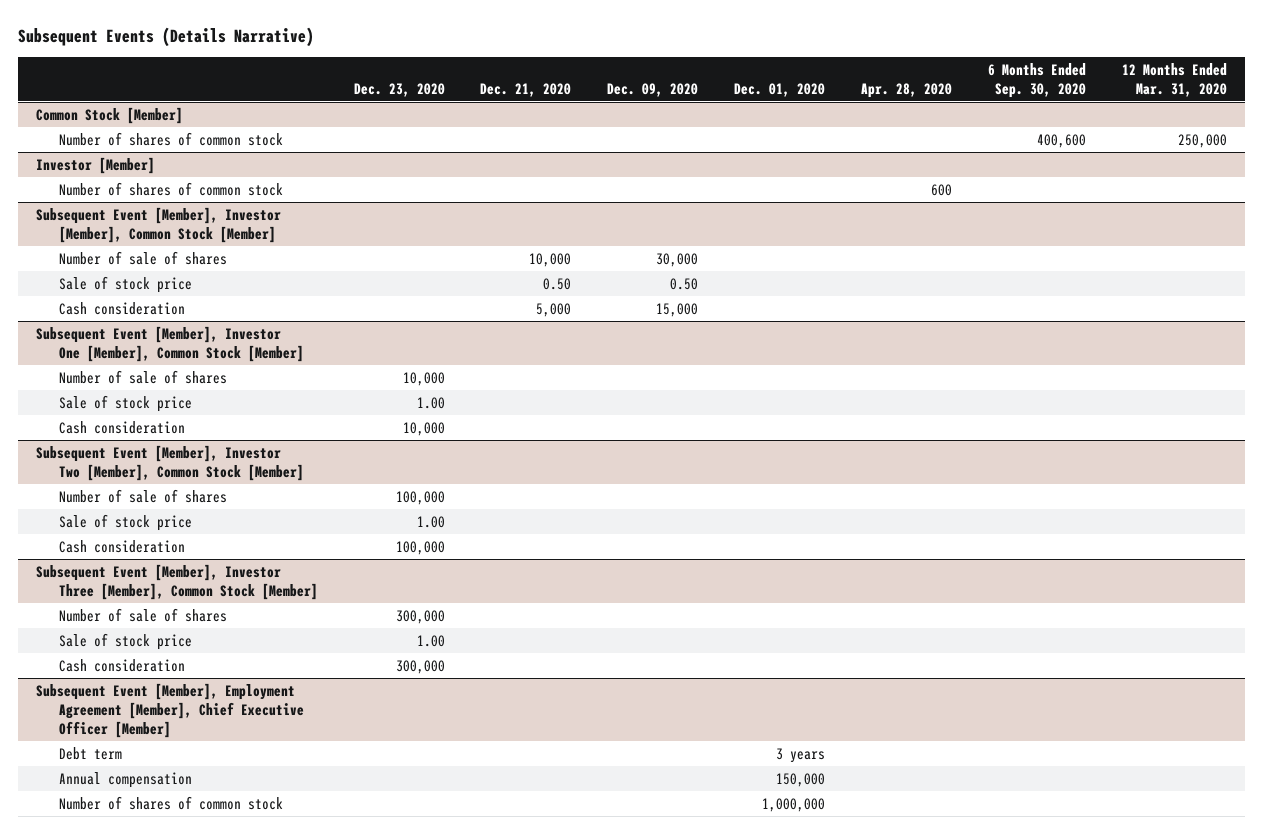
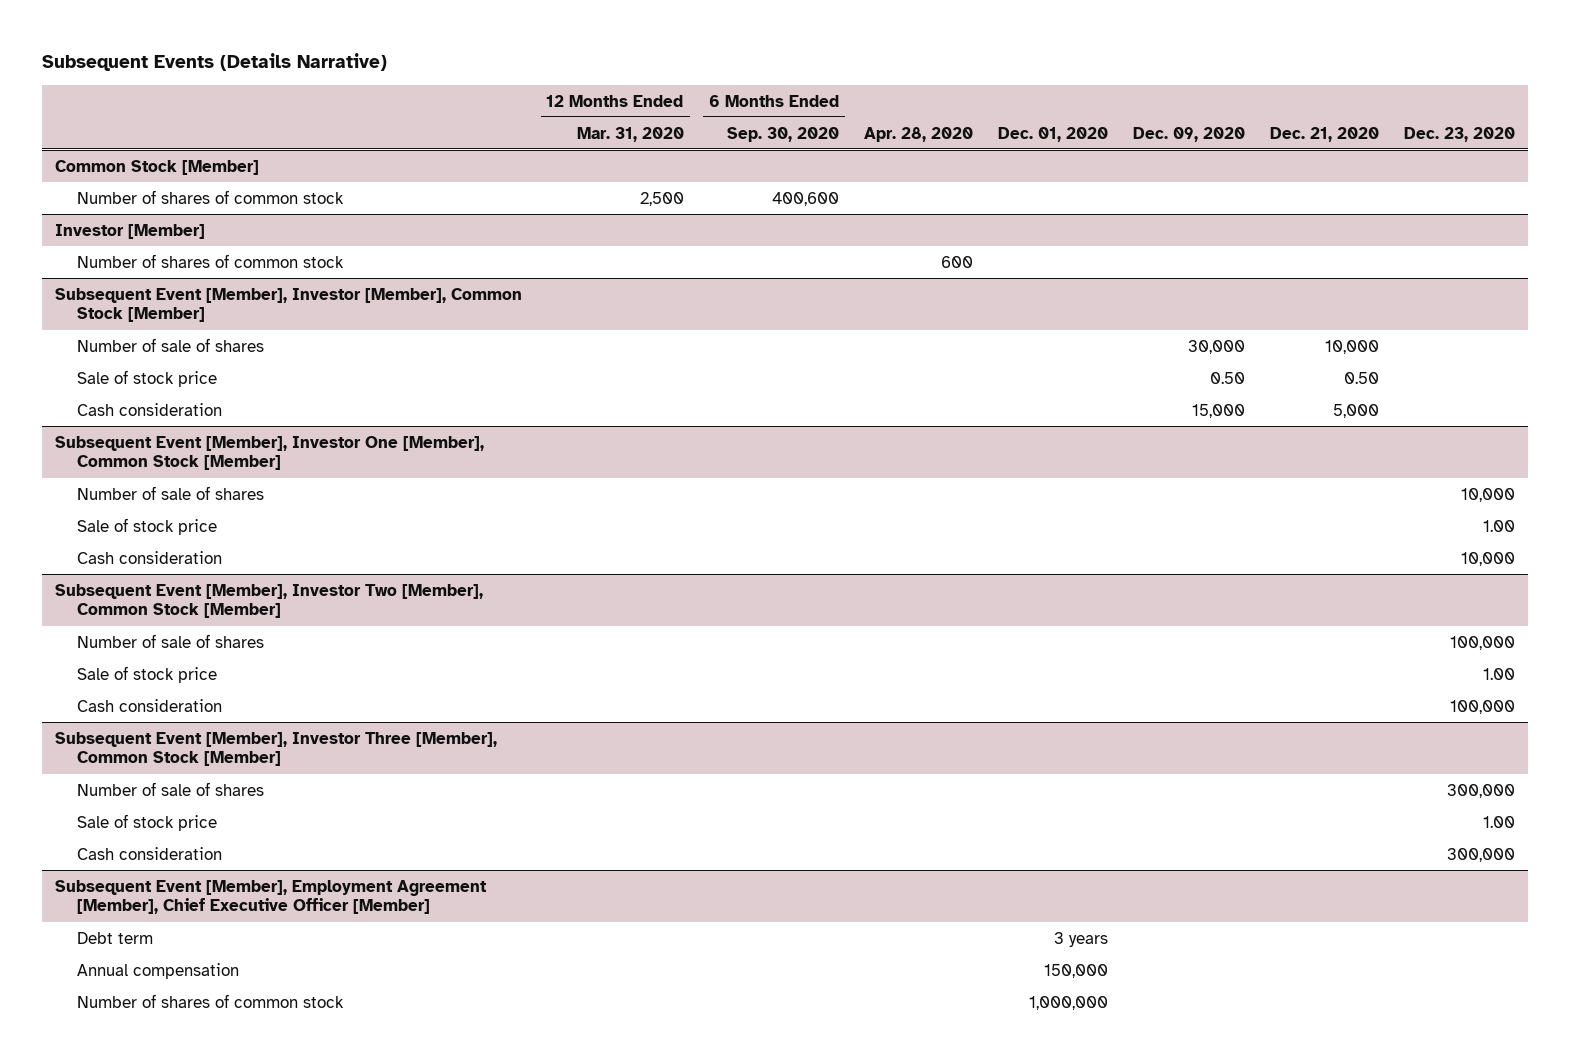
- | Dec. 23, 2020 | Dec. 21, 2020 | Dec. 09, 2020 | Dec. 01, 2020 | Apr. 28, 2020 | 6 Months Ended Sep. 30, 2020 | 12 Months Ended Mar. 31, 2020
+ | 12 Months Ended Mar. 31, 2020 | 6 Months Ended Sep. 30, 2020 | Apr. 28, 2020 | Dec. 01, 2020 | Dec. 09, 2020 | Dec. 21, 2020 | Dec. 23, 2020
@ Common Stock [Member]
- Number of shares of common stock | | | | | | 400,600 | 250,000
+ Number of shares of common stock | 2,500 | 400,600 | | | | |

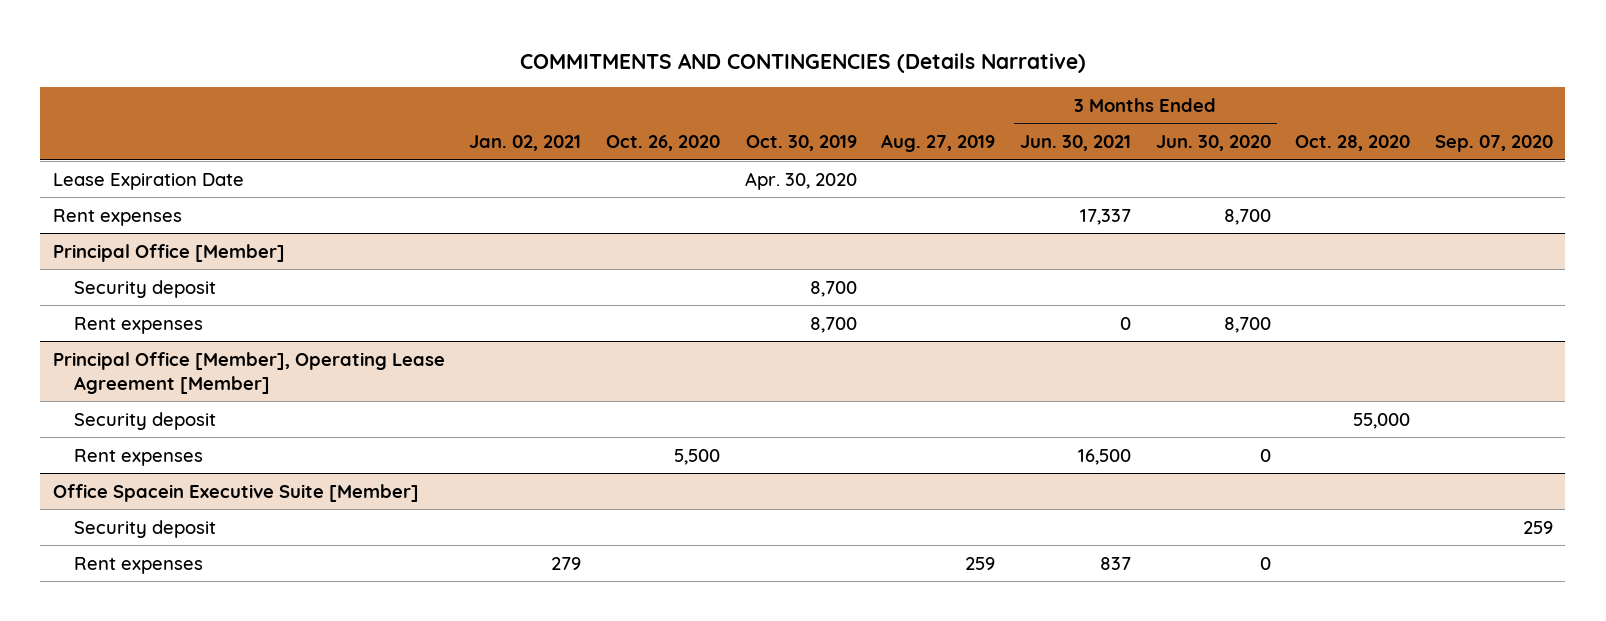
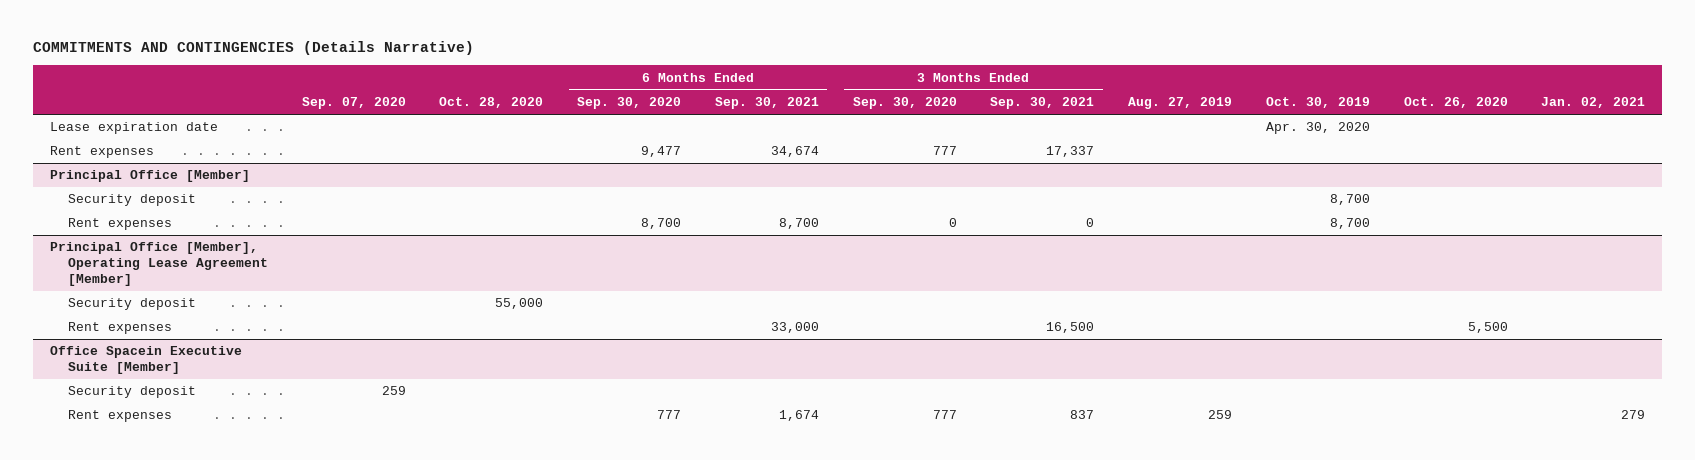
- | Jan. 02, 2021 | Oct. 26, 2020 | Oct. 30, 2019 | Aug. 27, 2019 | 3 Months Ended Jun. 30, 2021 | 3 Months Ended Jun. 30, 2020 | Oct. 28, 2020 | Sep. 07, 2020
+ | Sep. 07, 2020 | Oct. 28, 2020 | 6 Months Ended Sep. 30, 2020 | 6 Months Ended Sep. 30, 2021 | 3 Months Ended Sep. 30, 2020 | 3 Months Ended Sep. 30, 2021 | Aug. 27, 2019 | Oct. 30, 2019 | Oct. 26, 2020 | Jan. 02, 2021
- Lease Expiration Date | | | Apr. 30, 2020 | | | | |
+ Lease expiration date | | | | | | | | Apr. 30, 2020 | |

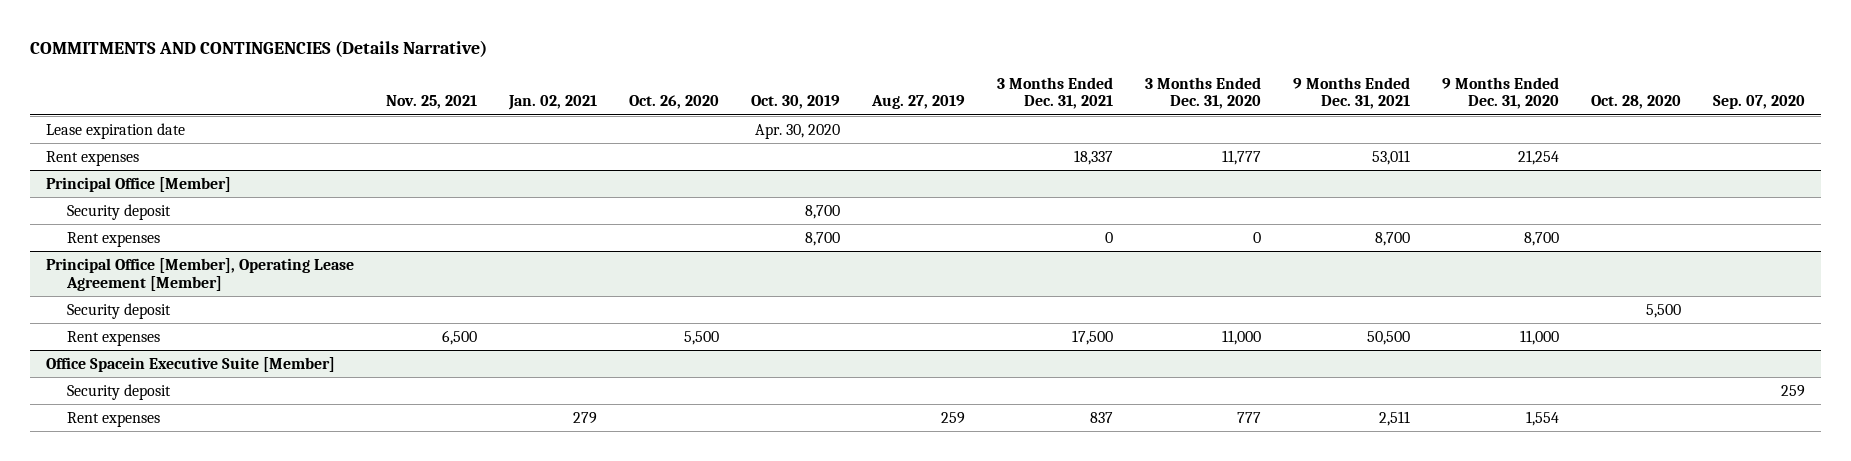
- | Sep. 07, 2020 | Oct. 28, 2020 | 6 Months Ended Sep. 30, 2020 | 6 Months Ended Sep. 30, 2021 | 3 Months Ended Sep. 30, 2020 | 3 Months Ended Sep. 30, 2021 | Aug. 27, 2019 | Oct. 30, 2019 | Oct. 26, 2020 | Jan. 02, 2021
+ | Nov. 25, 2021 | Jan. 02, 2021 | Oct. 26, 2020 | Oct. 30, 2019 | Aug. 27, 2019 | 3 Months Ended Dec. 31, 2021 | 3 Months Ended Dec. 31, 2020 | 9 Months Ended Dec. 31, 2021 | 9 Months Ended Dec. 31, 2020 | Oct. 28, 2020 | Sep. 07, 2020
@ Principal Office [Member], Operating Lease Agreement [Member]
- Security deposit | | 55,000 | | | | | | | |
+ Security deposit | | | | | | | | | | 5,500 |

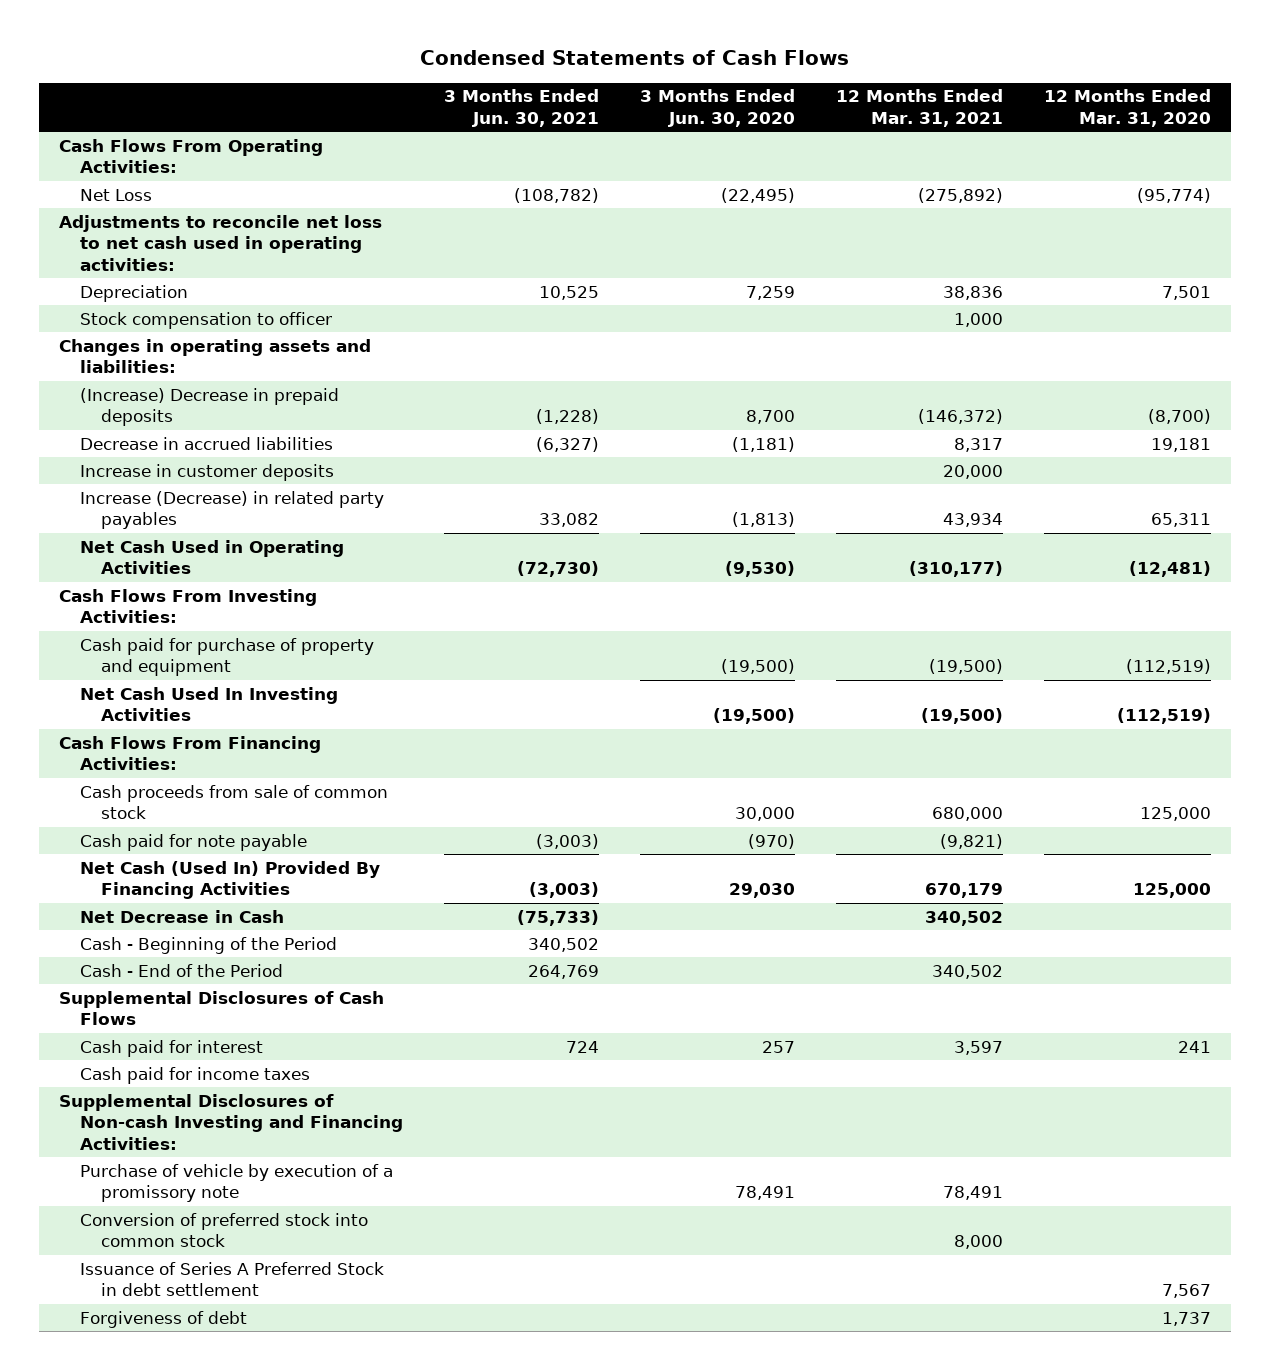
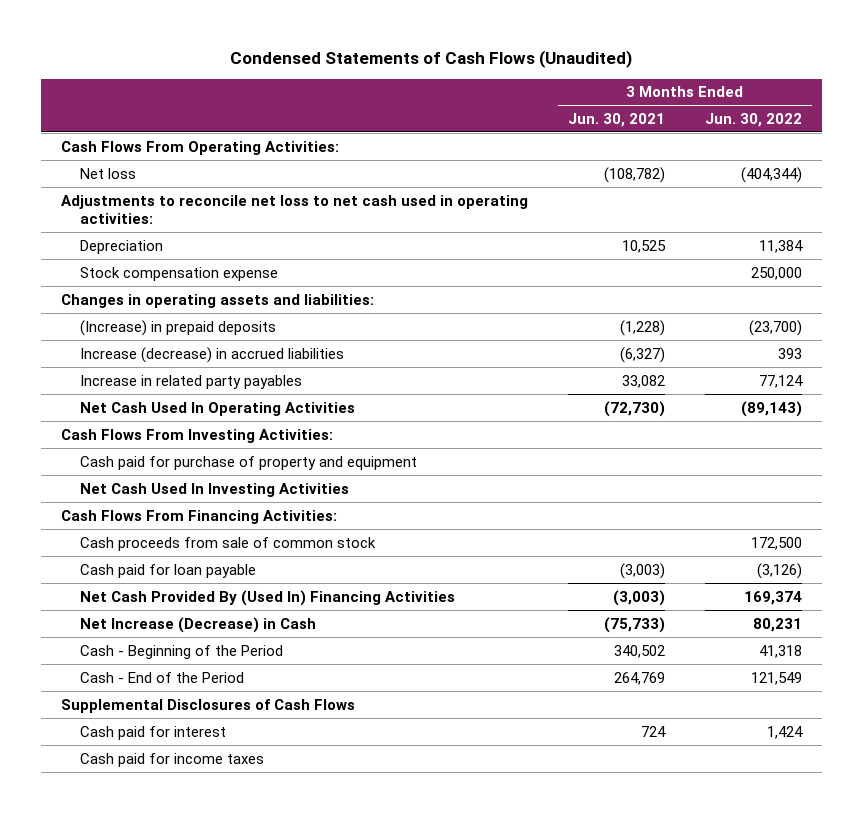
- Condensed Statements of Cash Flows
+ Condensed Statements of Cash Flows (Unaudited)
- | 3 Months Ended Jun. 30, 2021 | 3 Months Ended Jun. 30, 2020 | 12 Months Ended Mar. 31, 2021 | 12 Months Ended Mar. 31, 2020
+ | 3 Months Ended Jun. 30, 2021 | 3 Months Ended Jun. 30, 2022
- Net Loss | (108,782) | (22,495) | (275,892) | (95,774)
+ Net loss | (108,782) | (404,344)
- Stock compensation to officer | | | 1,000 |
+ Stock compensation expense | | 250,000
- (Increase) Decrease in prepaid deposits | (1,228) | 8,700 | (146,372) | (8,700)
- Decrease in accrued liabilities | (6,327) | (1,181) | 8,317 | 19,181
- Increase in customer deposits | | | 20,000 |
- Increase (Decrease) in related party payables | 33,082 | (1,813) | 43,934 | 65,311
- Net Cash Used in Operating Activities | (72,730) | (9,530) | (310,177) | (12,481)
+ (Increase) in prepaid deposits | (1,228) | (23,700)
+ Increase (decrease) in accrued liabilities | (6,327) | 393
+ Increase in related party payables | 33,082 | 77,124
+ Net Cash Used In Operating Activities | (72,730) | (89,143)
- Cash paid for note payable | (3,003) | (970) | (9,821) |
- Net Cash (Used In) Provided By Financing Activities | (3,003) | 29,030 | 670,179 | 125,000
- Net Decrease in Cash | (75,733) | | 340,502 |
+ Cash paid for loan payable | (3,003) | (3,126)
+ Net Cash Provided By (Used In) Financing Activities | (3,003) | 169,374
+ Net Increase (Decrease) in Cash | (75,733) | 80,231
- Supplemental Disclosures of Non-cash Investing and Financing Activities:
- Purchase of vehicle by execution of a promissory note | | 78,491 | 78,491 |
- Conversion of preferred stock into common stock | | | 8,000 |
- Issuance of Series A Preferred Stock in debt settlement | | | | 7,567
- Forgiveness of debt | | | | 1,737

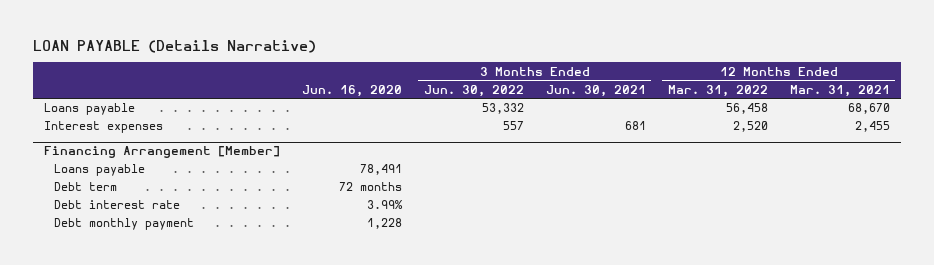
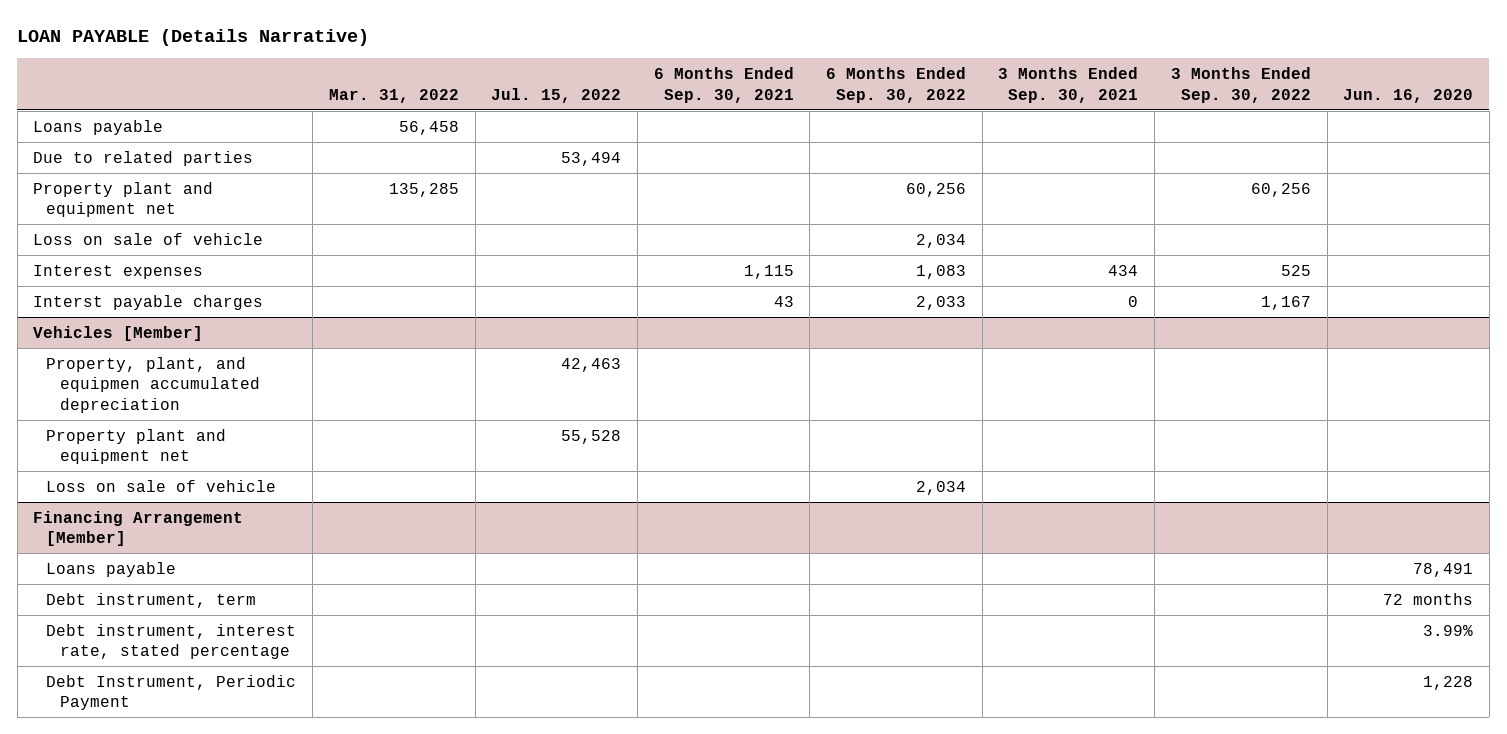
- | Jun. 16, 2020 | 3 Months Ended Jun. 30, 2022 | 3 Months Ended Jun. 30, 2021 | 12 Months Ended Mar. 31, 2022 | 12 Months Ended Mar. 31, 2021
+ | Mar. 31, 2022 | Jul. 15, 2022 | 6 Months Ended Sep. 30, 2021 | 6 Months Ended Sep. 30, 2022 | 3 Months Ended Sep. 30, 2021 | 3 Months Ended Sep. 30, 2022 | Jun. 16, 2020
+ Due to related parties | | 53,494 | | | | |
+ Property plant and equipment net | 135,285 | | | 60,256 | | 60,256 |
+ Loss on sale of vehicle | | | | 2,034 | | |
+ Interst payable charges | | | 43 | 2,033 | 0 | 1,167 |
+ Vehicles [Member]
+ Property, plant, and equipmen accumulated depreciation | | 42,463 | | | | |
+ Property plant and equipment net | | 55,528 | | | | |
+ Loss on sale of vehicle | | | | 2,034 | | |
@ Financing Arrangement [Member]
- Debt term | 72 months | | | |
- Debt interest rate | 3.99% | | | |
- Debt monthly payment | 1,228 | | | |
+ Debt instrument, term | | | | | | | 72 months
+ Debt instrument, interest rate, stated percentage | | | | | | | 3.99%
+ Debt Instrument, Periodic Payment | | | | | | | 1,228

